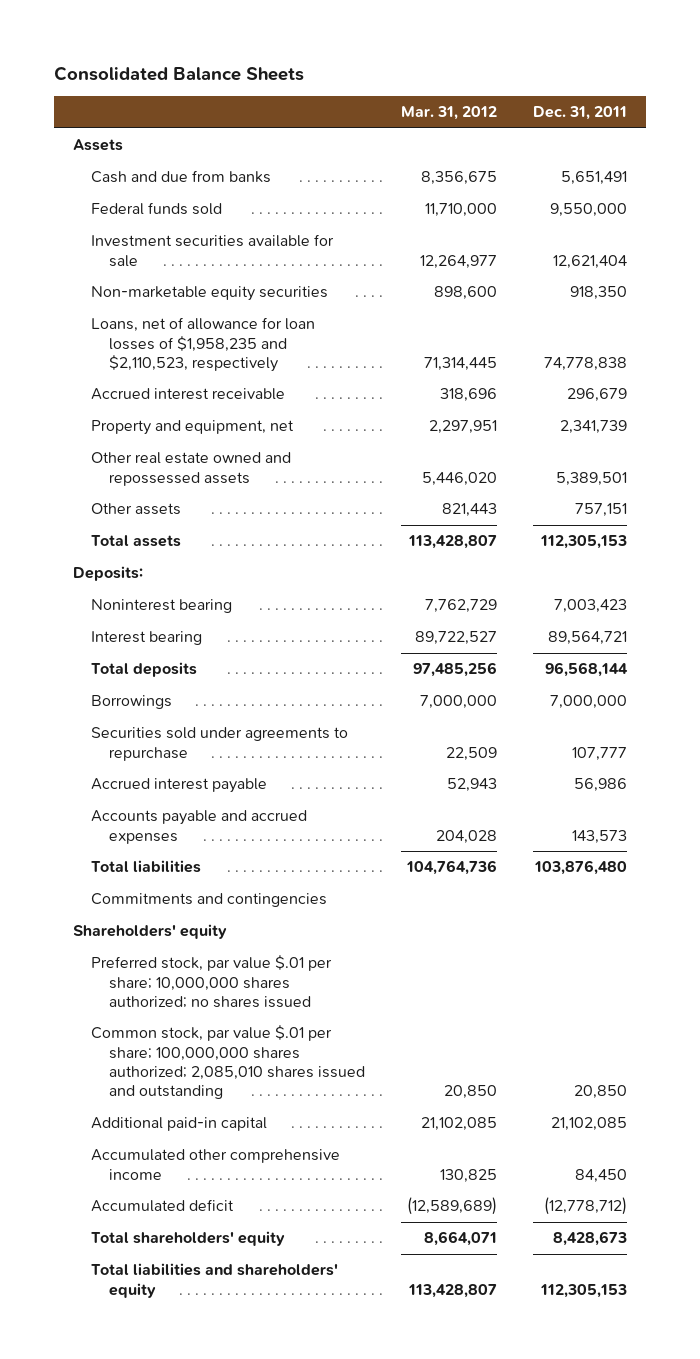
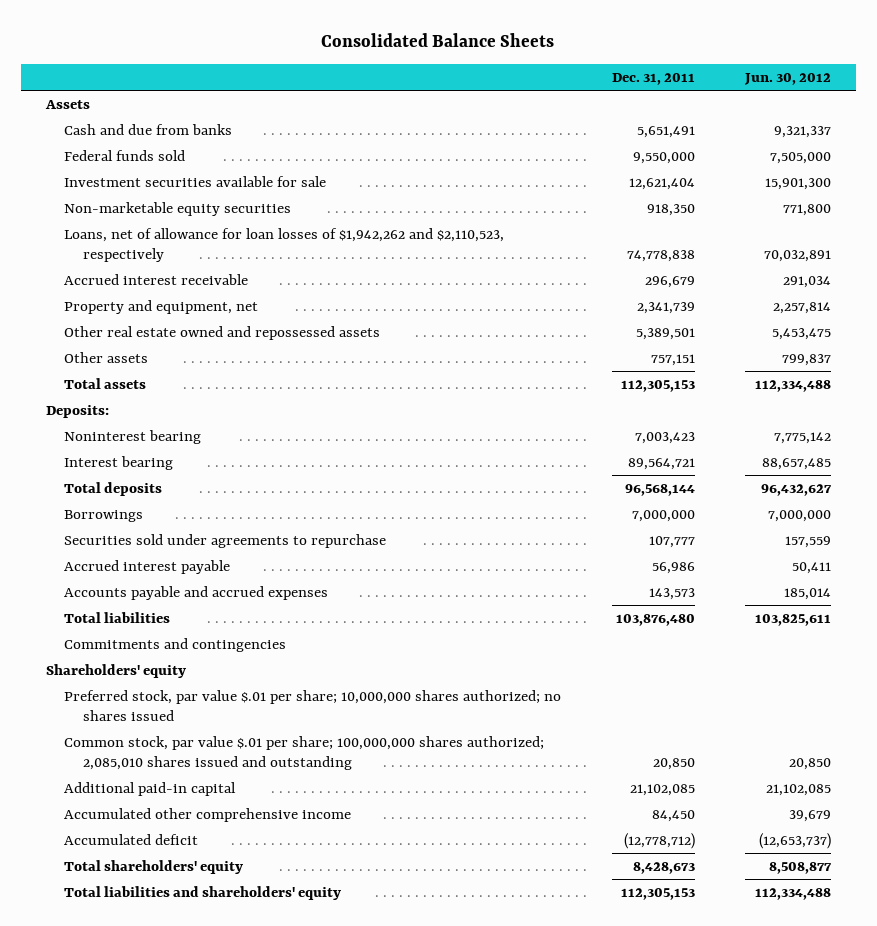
- | Mar. 31, 2012 | Dec. 31, 2011
+ | Dec. 31, 2011 | Jun. 30, 2012
- Loans, net of allowance for loan losses of $1,958,235 and $2,110,523, respectively | 71,314,445 | 74,778,838
+ Loans, net of allowance for loan losses of $1,942,262 and $2,110,523, respectively | 74,778,838 | 70,032,891

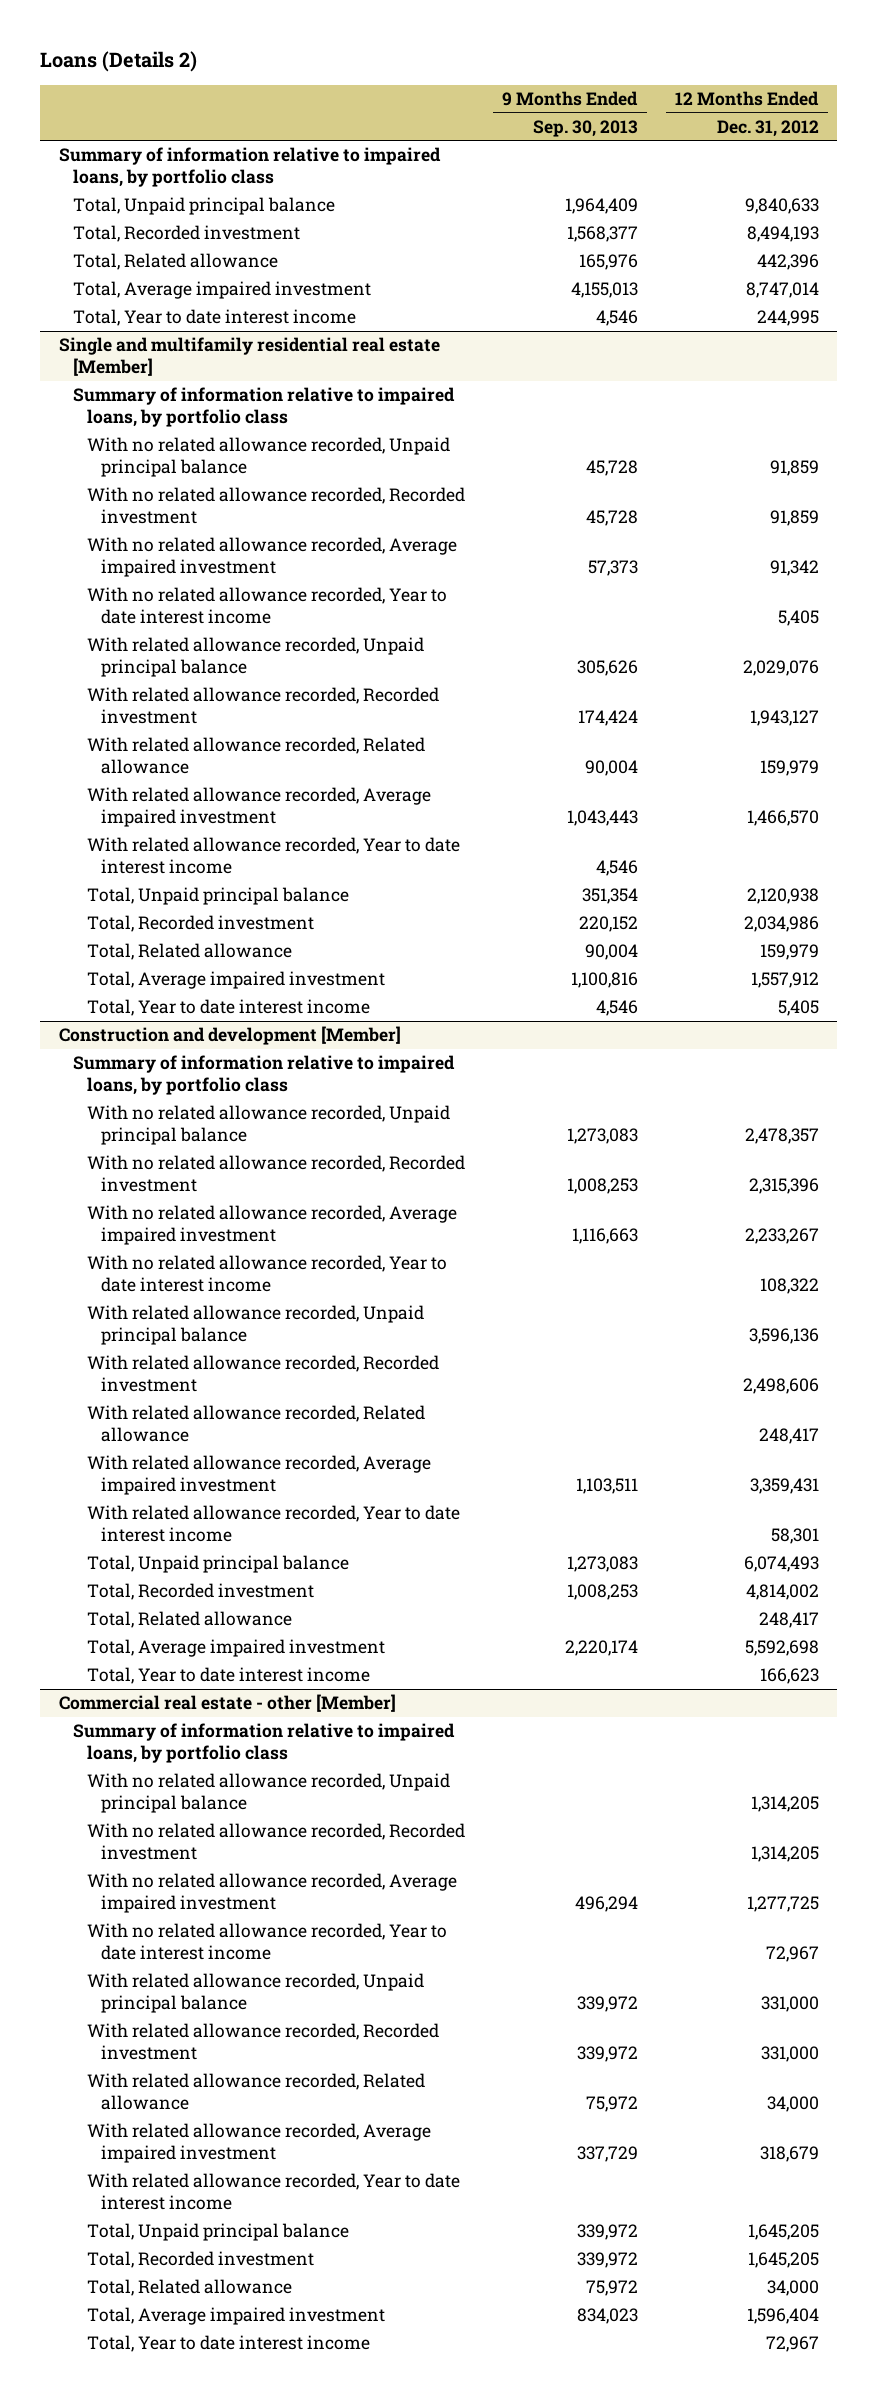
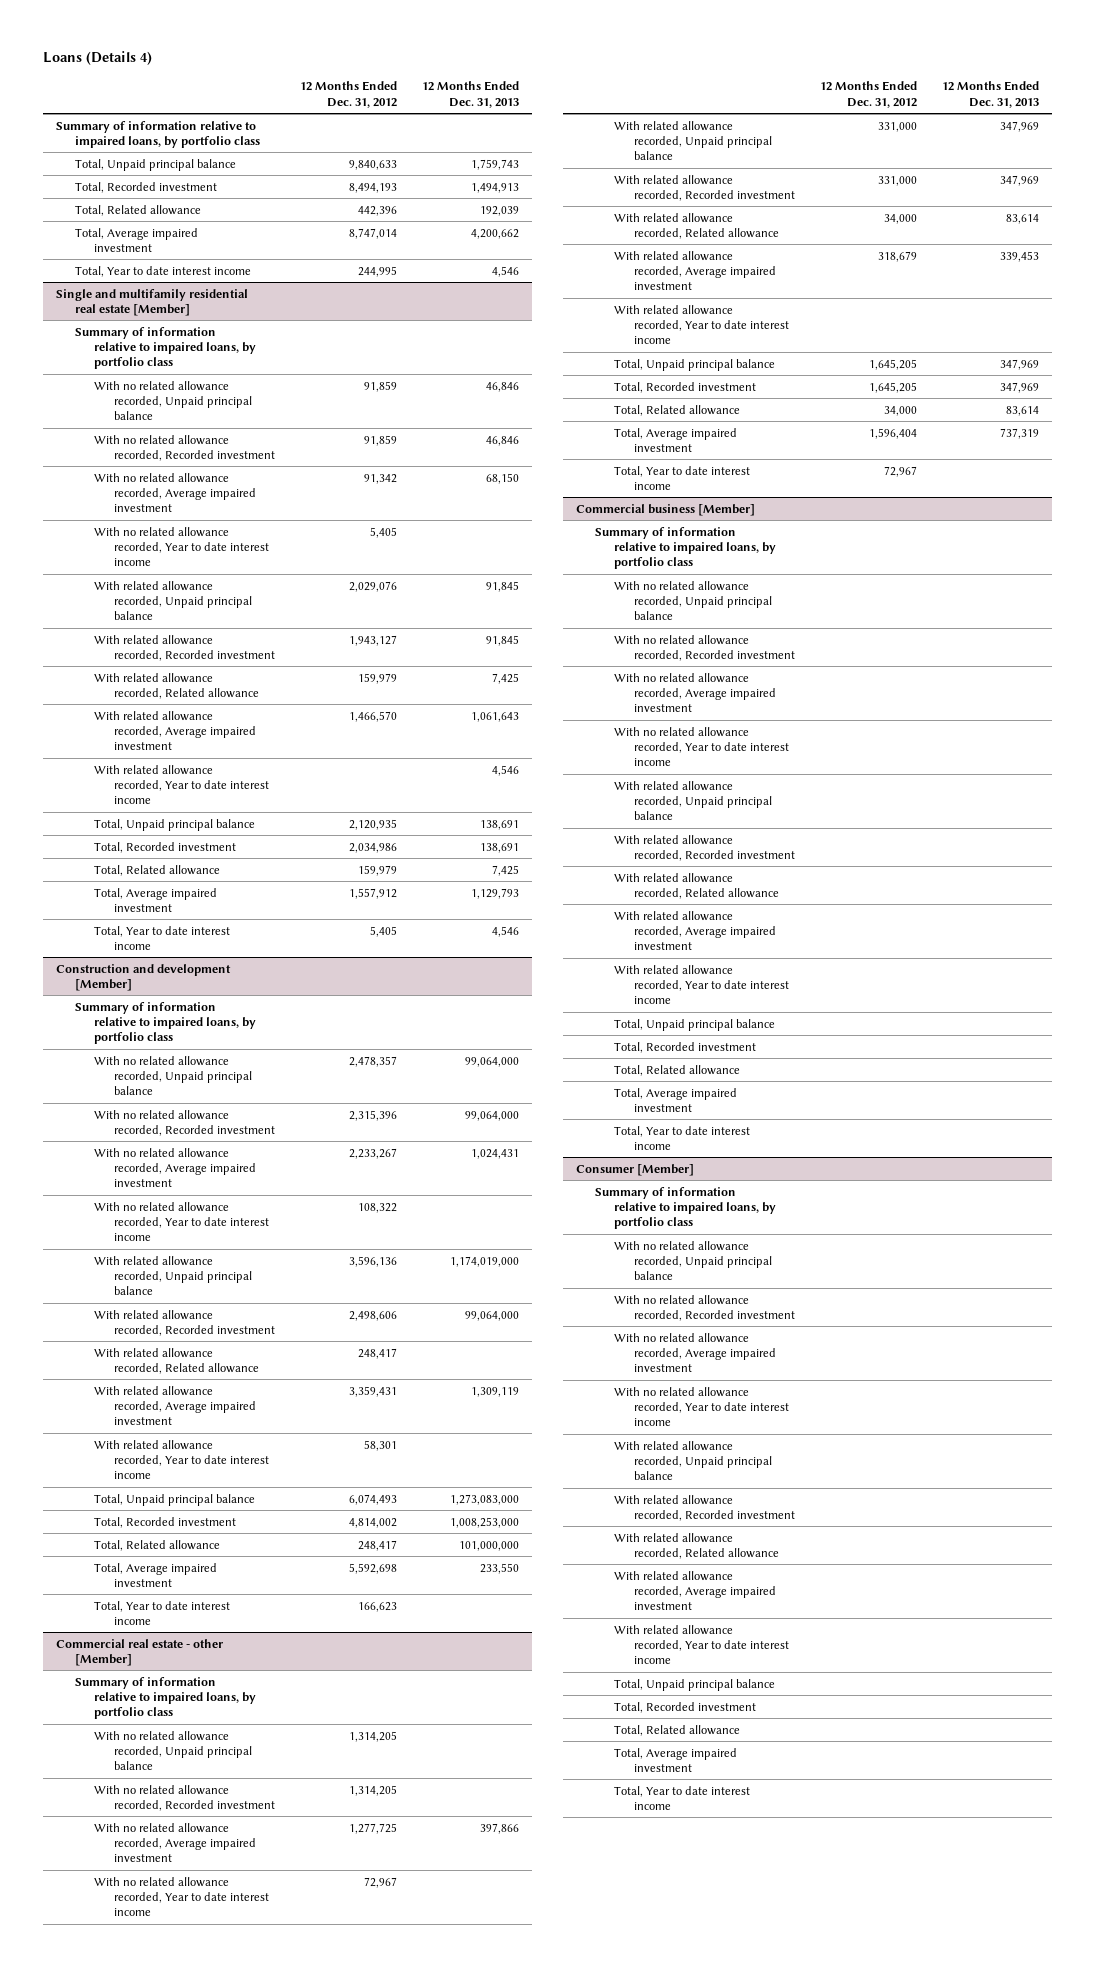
- Loans (Details 2)
+ Loans (Details 4)
- | 9 Months Ended Sep. 30, 2013 | 12 Months Ended Dec. 31, 2012
+ | 12 Months Ended Dec. 31, 2012 | 12 Months Ended Dec. 31, 2013
@ Single and multifamily residential real estate [Member]
- Total, Unpaid principal balance | 351,354 | 2,120,938
+ Total, Unpaid principal balance | 2,120,935 | 138,691
+ Commercial business [Member]
+ Summary of information relative to impaired loans, by portfolio class
+ With no related allowance recorded, Unpaid principal balance
+ With no related allowance recorded, Recorded investment
+ With no related allowance recorded, Average impaired investment
+ With no related allowance recorded, Year to date interest income
+ With related allowance recorded, Unpaid principal balance
+ With related allowance recorded, Recorded investment
+ With related allowance recorded, Related allowance
+ With related allowance recorded, Average impaired investment
+ With related allowance recorded, Year to date interest income
+ Total, Unpaid principal balance
+ Total, Recorded investment
+ Total, Related allowance
+ Total, Average impaired investment
+ Total, Year to date interest income
+ Consumer [Member]
+ Summary of information relative to impaired loans, by portfolio class
+ With no related allowance recorded, Unpaid principal balance
+ With no related allowance recorded, Recorded investment
+ With no related allowance recorded, Average impaired investment
+ With no related allowance recorded, Year to date interest income
+ With related allowance recorded, Unpaid principal balance
+ With related allowance recorded, Recorded investment
+ With related allowance recorded, Related allowance
+ With related allowance recorded, Average impaired investment
+ With related allowance recorded, Year to date interest income
+ Total, Unpaid principal balance
+ Total, Recorded investment
+ Total, Related allowance
+ Total, Average impaired investment
+ Total, Year to date interest income

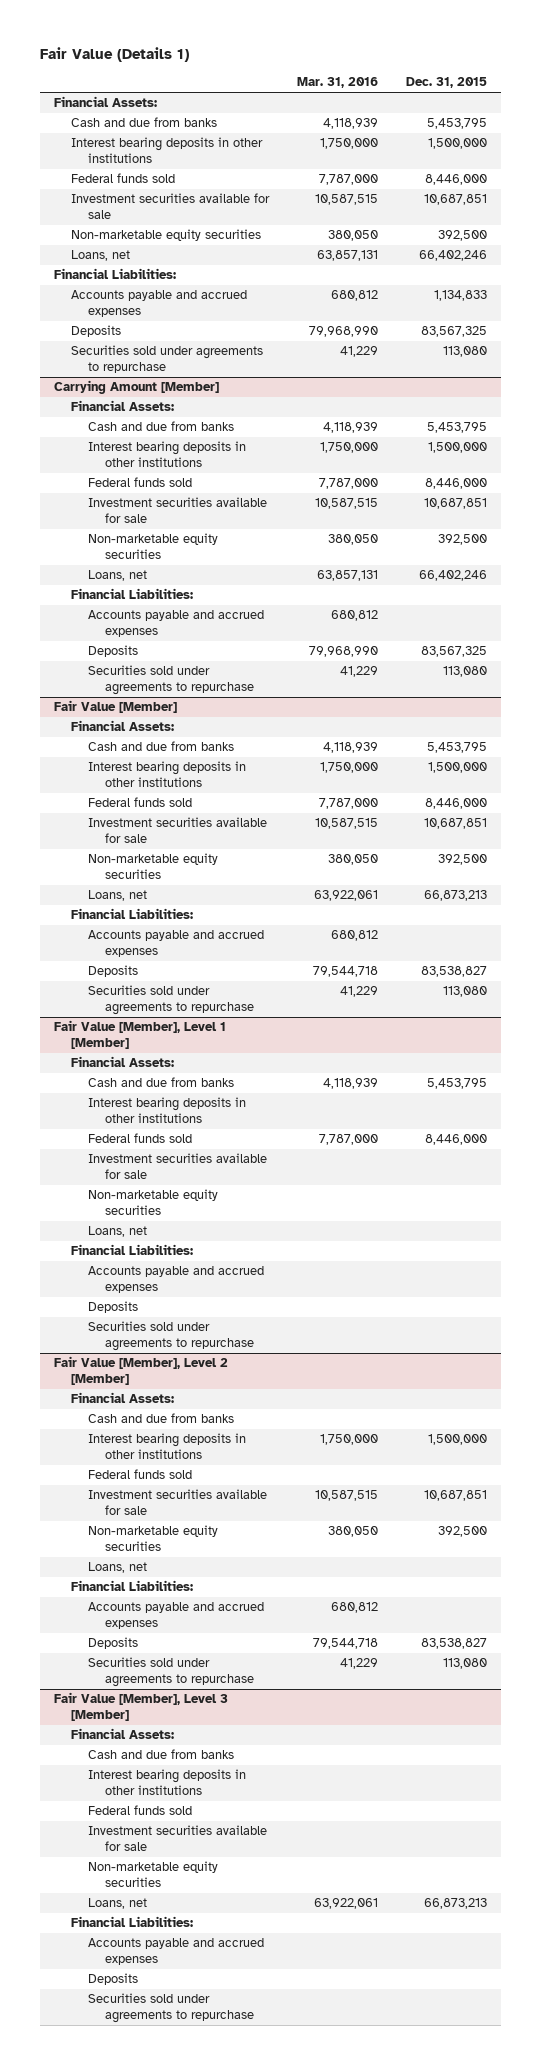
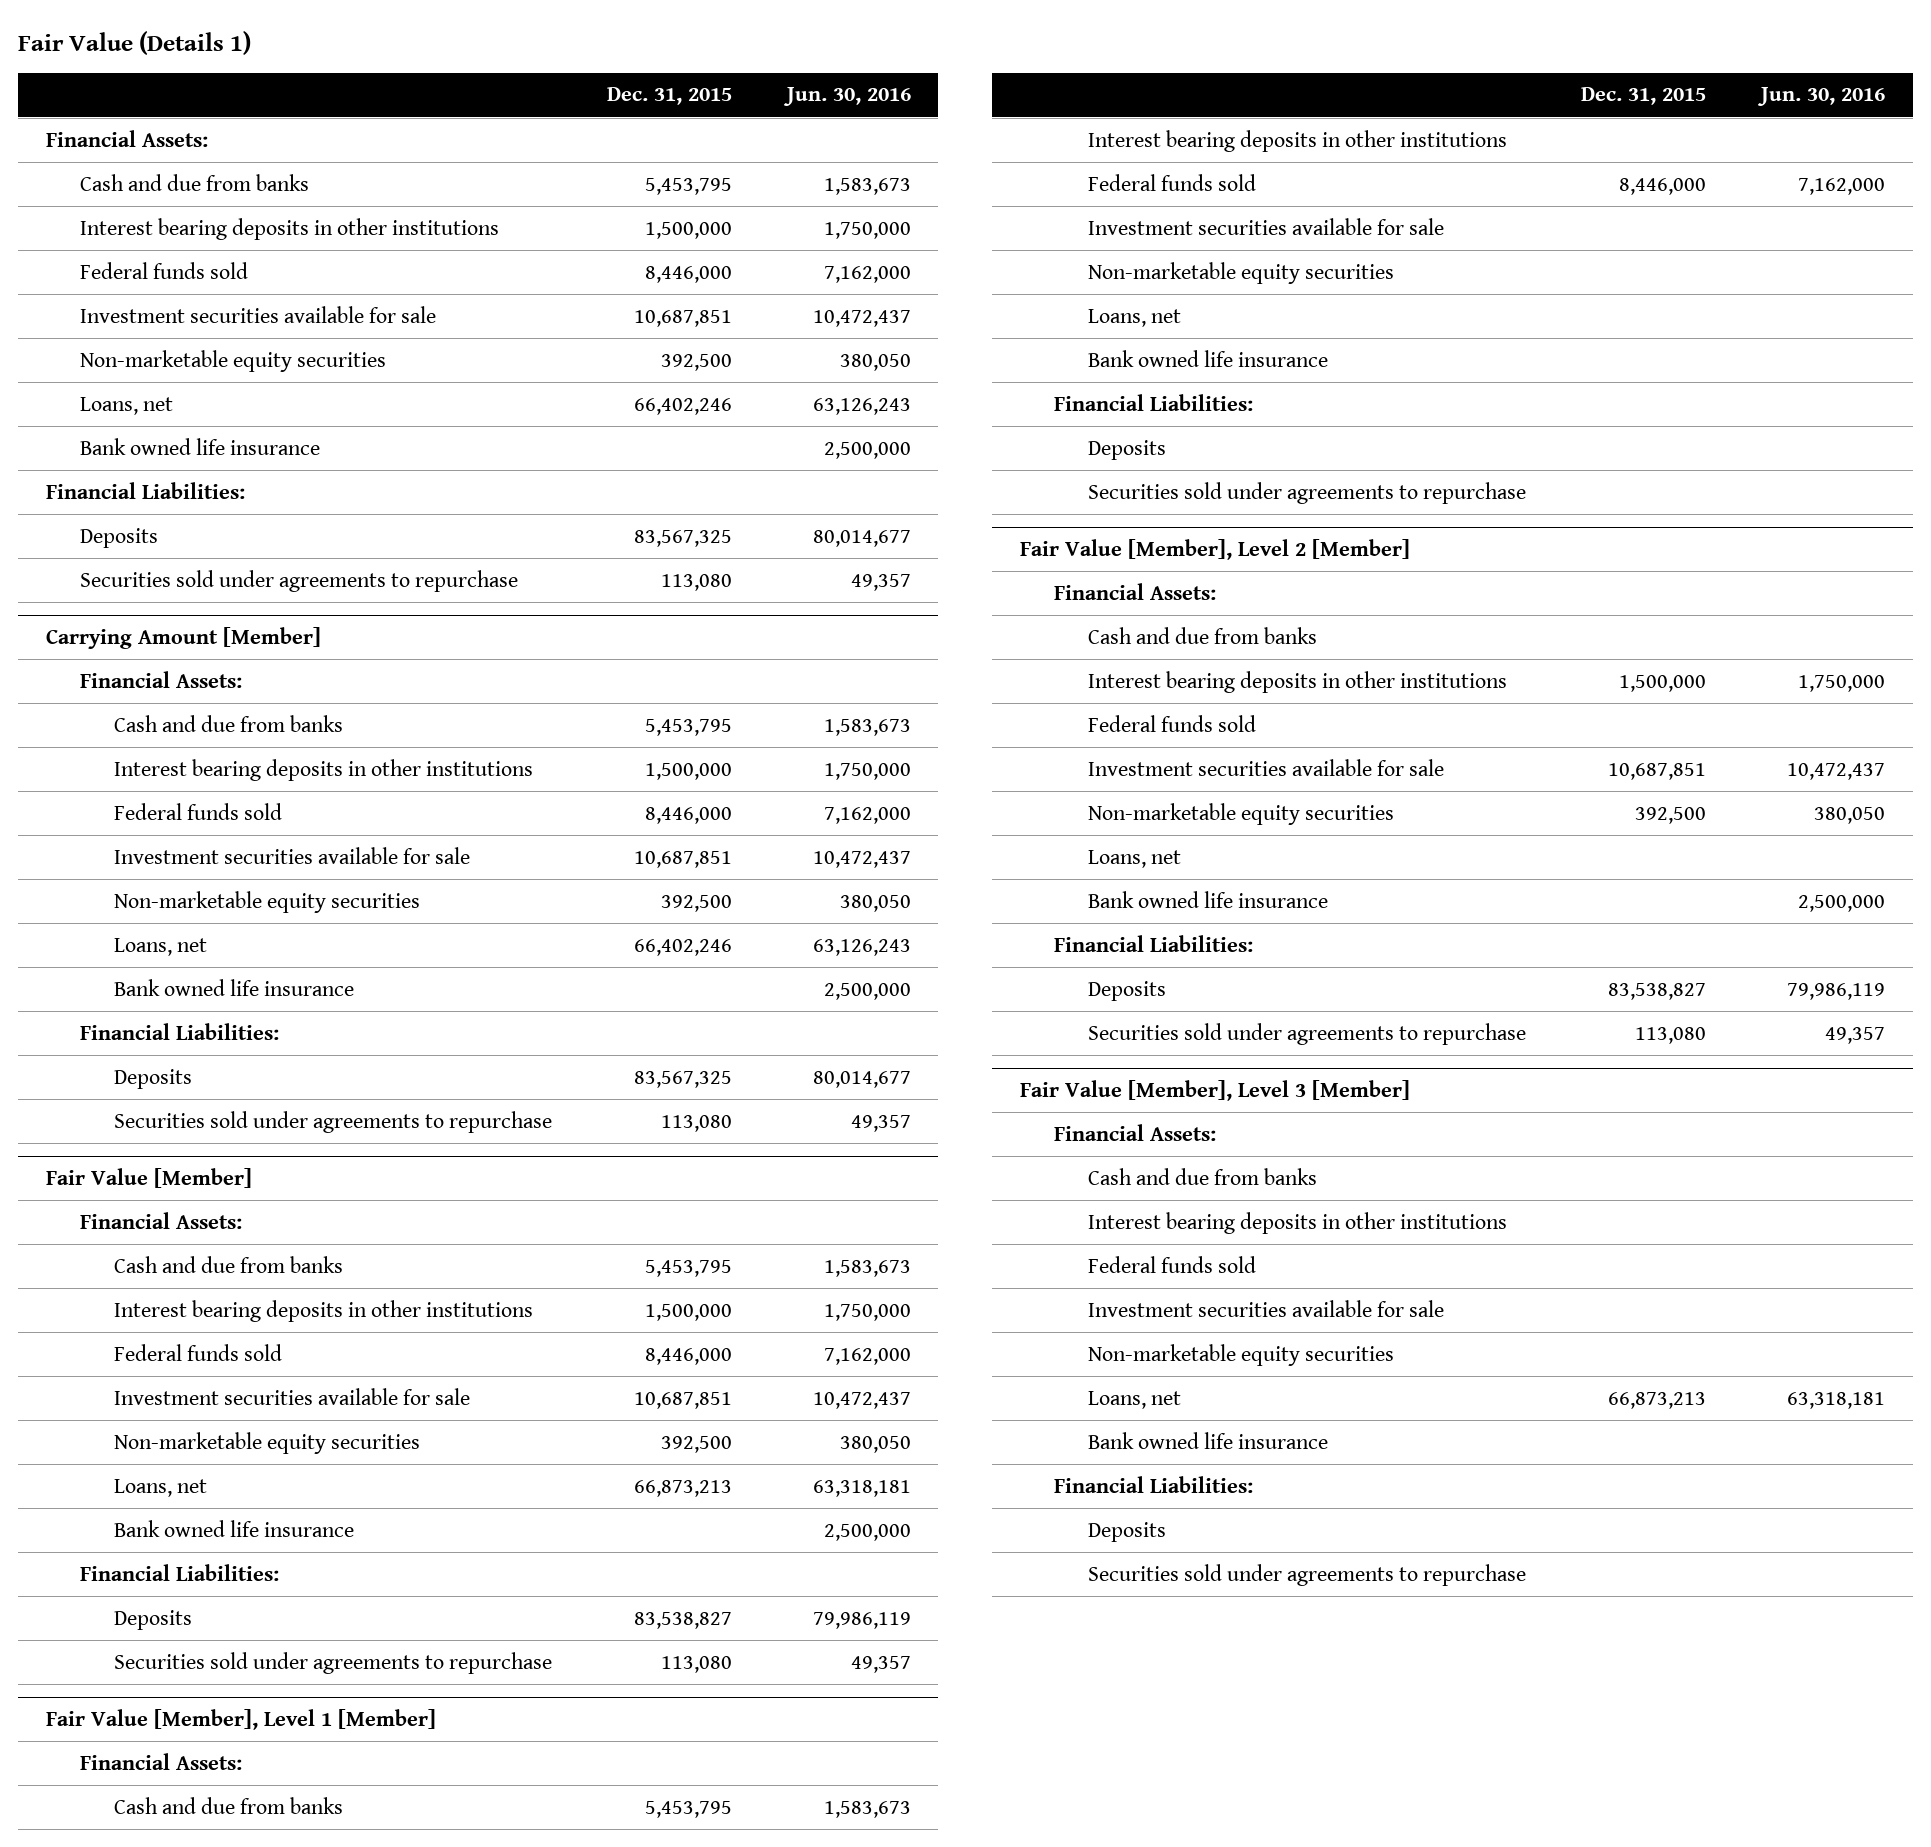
- | Mar. 31, 2016 | Dec. 31, 2015
+ | Dec. 31, 2015 | Jun. 30, 2016
+ Bank owned life insurance | | 2,500,000
- Accounts payable and accrued expenses | 680,812 | 1,134,833
@ Carrying Amount [Member]
+ Bank owned life insurance | | 2,500,000
- Accounts payable and accrued expenses | 680,812 |
@ Fair Value [Member]
+ Bank owned life insurance | | 2,500,000
- Accounts payable and accrued expenses | 680,812 |
@ Fair Value [Member], Level 1 [Member]
+ Bank owned life insurance
- Accounts payable and accrued expenses
@ Fair Value [Member], Level 2 [Member]
+ Bank owned life insurance | | 2,500,000
- Accounts payable and accrued expenses | 680,812 |
@ Fair Value [Member], Level 3 [Member]
+ Bank owned life insurance
- Accounts payable and accrued expenses

